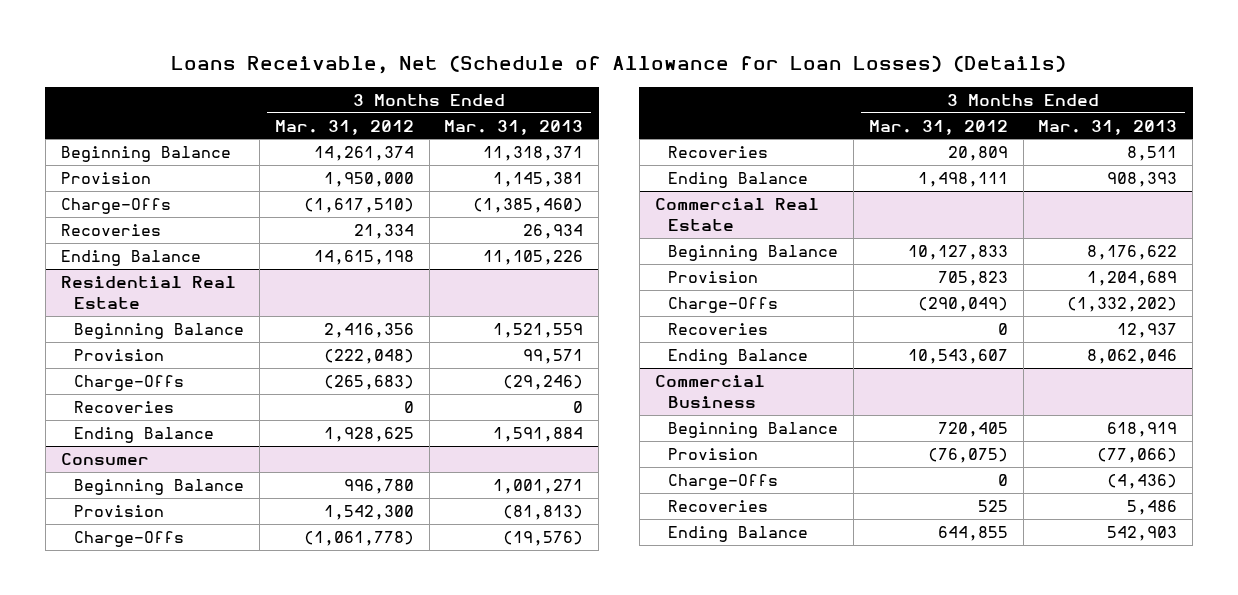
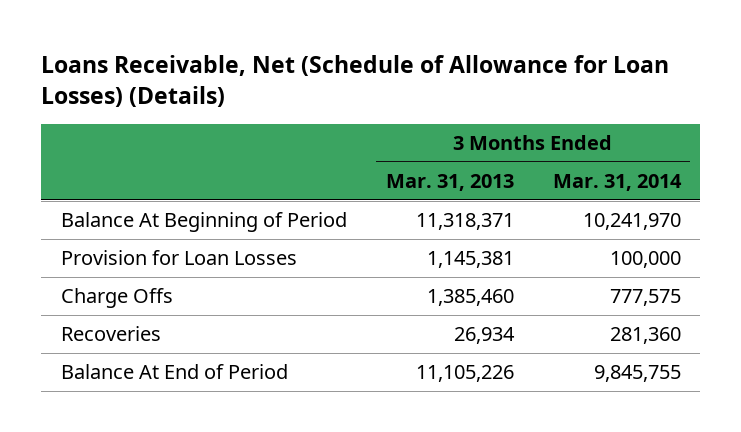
- | 3 Months Ended Mar. 31, 2012 | 3 Months Ended Mar. 31, 2013
+ | 3 Months Ended Mar. 31, 2013 | 3 Months Ended Mar. 31, 2014
- Beginning Balance | 14,261,374 | 11,318,371
- Provision | 1,950,000 | 1,145,381
- Charge-Offs | (1,617,510) | (1,385,460)
+ Balance At Beginning of Period | 11,318,371 | 10,241,970
+ Provision for Loan Losses | 1,145,381 | 100,000
+ Charge Offs | 1,385,460 | 777,575
- Ending Balance | 14,615,198 | 11,105,226
- Residential Real Estate
- Beginning Balance | 2,416,356 | 1,521,559
- Provision | (222,048) | 99,571
- Charge-Offs | (265,683) | (29,246)
- Recoveries | 0 | 0
- Ending Balance | 1,928,625 | 1,591,884
- Consumer
- Beginning Balance | 996,780 | 1,001,271
- Provision | 1,542,300 | (81,813)
- Charge-Offs | (1,061,778) | (19,576)
- Recoveries | 20,809 | 8,511
- Ending Balance | 1,498,111 | 908,393
- Commercial Real Estate
- Beginning Balance | 10,127,833 | 8,176,622
- Provision | 705,823 | 1,204,689
- Charge-Offs | (290,049) | (1,332,202)
- Recoveries | 0 | 12,937
- Ending Balance | 10,543,607 | 8,062,046
- Commercial Business
- Beginning Balance | 720,405 | 618,919
- Provision | (76,075) | (77,066)
- Charge-Offs | 0 | (4,436)
- Recoveries | 525 | 5,486
- Ending Balance | 644,855 | 542,903
+ Balance At End of Period | 11,105,226 | 9,845,755

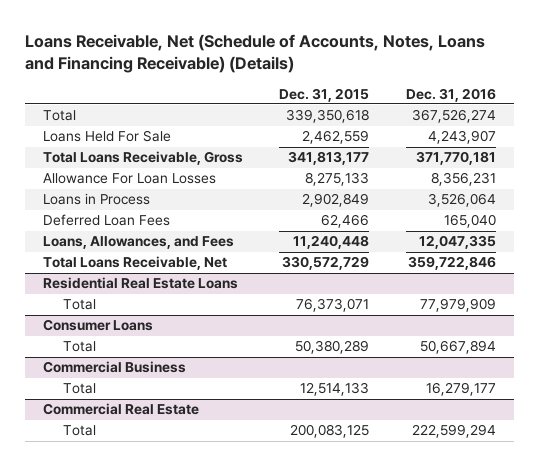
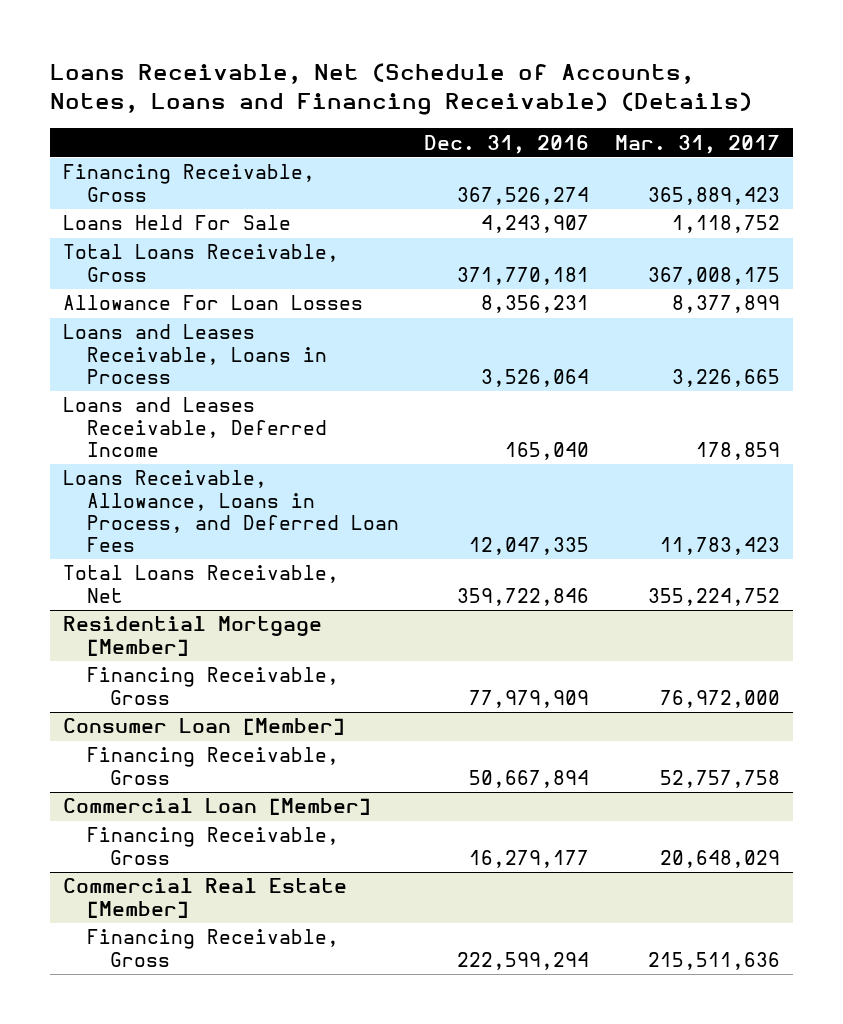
- | Dec. 31, 2015 | Dec. 31, 2016
+ | Dec. 31, 2016 | Mar. 31, 2017
- Total | 339,350,618 | 367,526,274
+ Financing Receivable, Gross | 367,526,274 | 365,889,423
- Loans in Process | 2,902,849 | 3,526,064
- Deferred Loan Fees | 62,466 | 165,040
- Loans, Allowances, and Fees | 11,240,448 | 12,047,335
+ Loans and Leases Receivable, Loans in Process | 3,526,064 | 3,226,665
+ Loans and Leases Receivable, Deferred Income | 165,040 | 178,859
+ Loans Receivable, Allowance, Loans in Process, and Deferred Loan Fees | 12,047,335 | 11,783,423
- Residential Real Estate Loans
- Total | 76,373,071 | 77,979,909
- Consumer Loans
- Total | 50,380,289 | 50,667,894
- Commercial Business
- Total | 12,514,133 | 16,279,177
- Commercial Real Estate
- Total | 200,083,125 | 222,599,294
+ Residential Mortgage [Member]
+ Financing Receivable, Gross | 77,979,909 | 76,972,000
+ Consumer Loan [Member]
+ Financing Receivable, Gross | 50,667,894 | 52,757,758
+ Commercial Loan [Member]
+ Financing Receivable, Gross | 16,279,177 | 20,648,029
+ Commercial Real Estate [Member]
+ Financing Receivable, Gross | 222,599,294 | 215,511,636

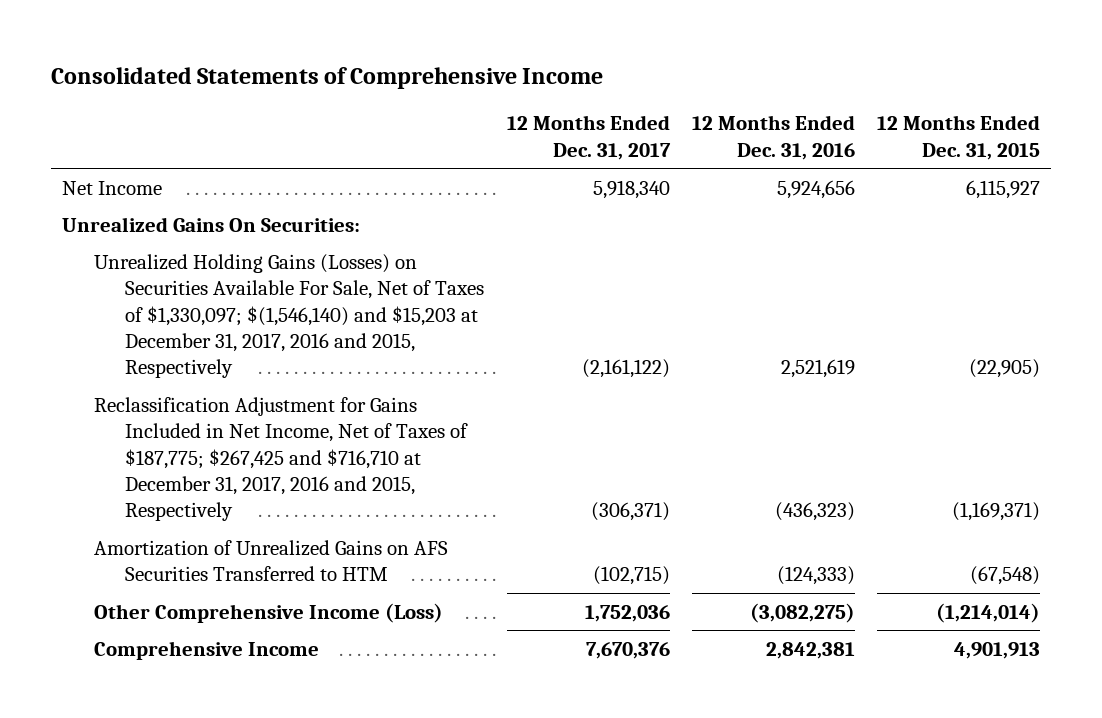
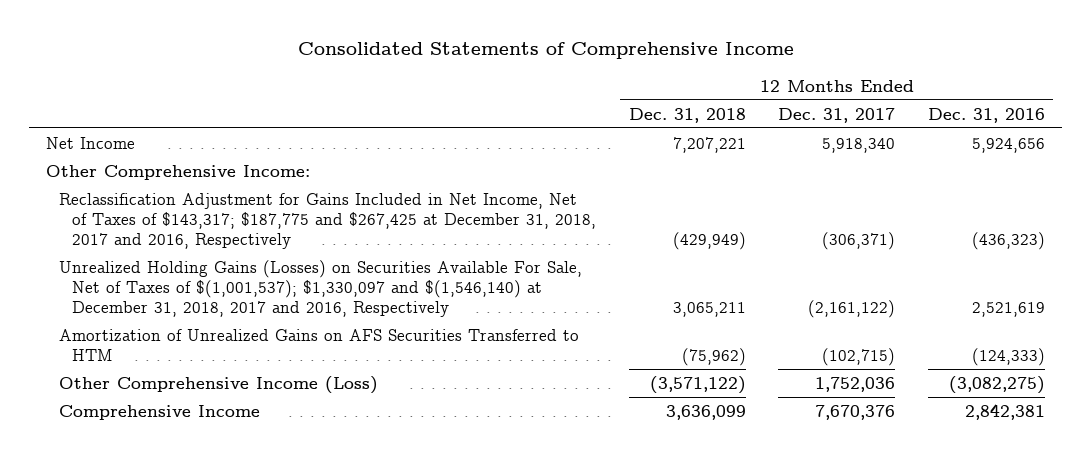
- | 12 Months Ended Dec. 31, 2017 | 12 Months Ended Dec. 31, 2016 | 12 Months Ended Dec. 31, 2015
+ | 12 Months Ended Dec. 31, 2018 | 12 Months Ended Dec. 31, 2017 | 12 Months Ended Dec. 31, 2016
- Unrealized Gains On Securities:
- Unrealized Holding Gains (Losses) on Securities Available For Sale, Net of Taxes of $1,330,097; $(1,546,140) and $15,203 at December 31, 2017, 2016 and 2015, Respectively | (2,161,122) | 2,521,619 | (22,905)
- Reclassification Adjustment for Gains Included in Net Income, Net of Taxes of $187,775; $267,425 and $716,710 at December 31, 2017, 2016 and 2015, Respectively | (306,371) | (436,323) | (1,169,371)
+ Other Comprehensive Income:
+ Reclassification Adjustment for Gains Included in Net Income, Net of Taxes of $143,317; $187,775 and $267,425 at December 31, 2018, 2017 and 2016, Respectively | (429,949) | (306,371) | (436,323)
+ Unrealized Holding Gains (Losses) on Securities Available For Sale, Net of Taxes of $(1,001,537); $1,330,097 and $(1,546,140) at December 31, 2018, 2017 and 2016, Respectively | 3,065,211 | (2,161,122) | 2,521,619

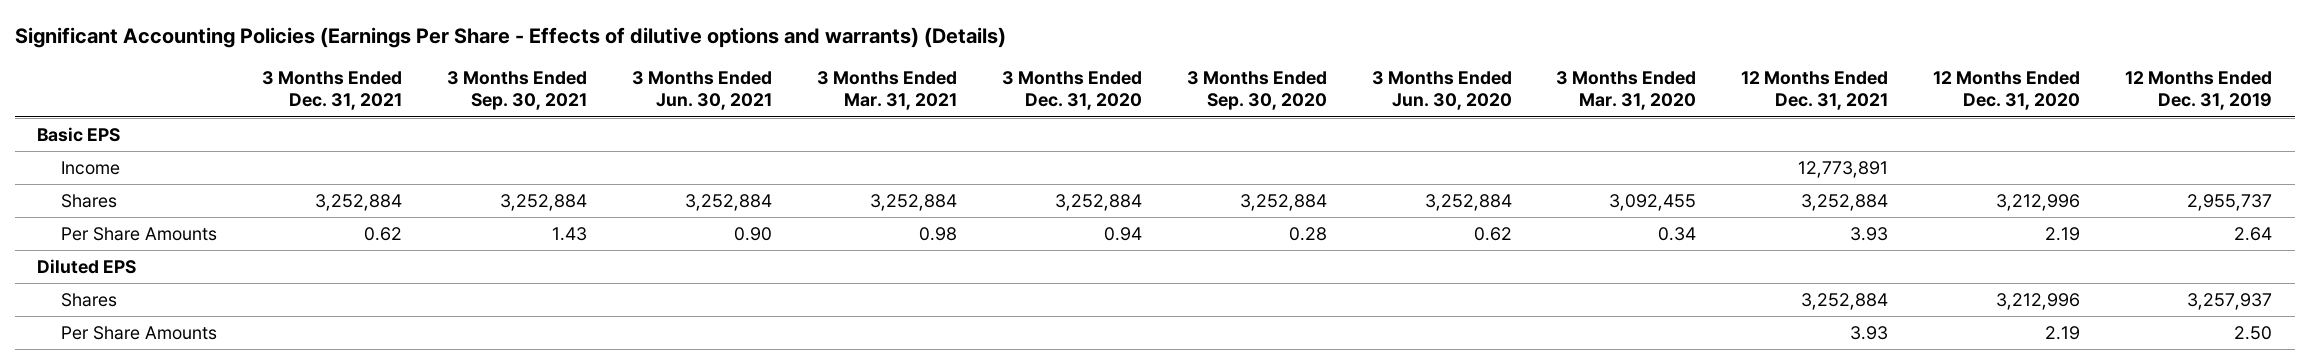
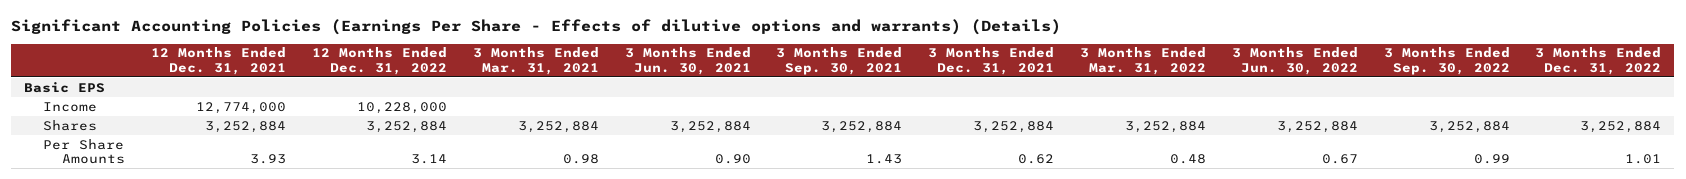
- | 3 Months Ended Dec. 31, 2021 | 3 Months Ended Sep. 30, 2021 | 3 Months Ended Jun. 30, 2021 | 3 Months Ended Mar. 31, 2021 | 3 Months Ended Dec. 31, 2020 | 3 Months Ended Sep. 30, 2020 | 3 Months Ended Jun. 30, 2020 | 3 Months Ended Mar. 31, 2020 | 12 Months Ended Dec. 31, 2021 | 12 Months Ended Dec. 31, 2020 | 12 Months Ended Dec. 31, 2019
+ | 12 Months Ended Dec. 31, 2021 | 12 Months Ended Dec. 31, 2022 | 3 Months Ended Mar. 31, 2021 | 3 Months Ended Jun. 30, 2021 | 3 Months Ended Sep. 30, 2021 | 3 Months Ended Dec. 31, 2021 | 3 Months Ended Mar. 31, 2022 | 3 Months Ended Jun. 30, 2022 | 3 Months Ended Sep. 30, 2022 | 3 Months Ended Dec. 31, 2022
- Income | | | | | | | | | 12,773,891 | |
+ Income | 12,774,000 | 10,228,000 | | | | | | | |
- Diluted EPS
- Shares | | | | | | | | | 3,252,884 | 3,212,996 | 3,257,937
- Per Share Amounts | | | | | | | | | 3.93 | 2.19 | 2.50

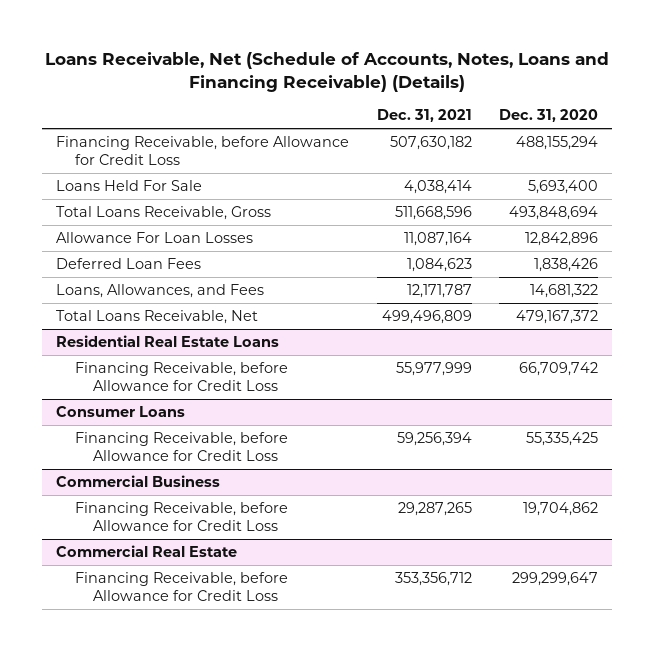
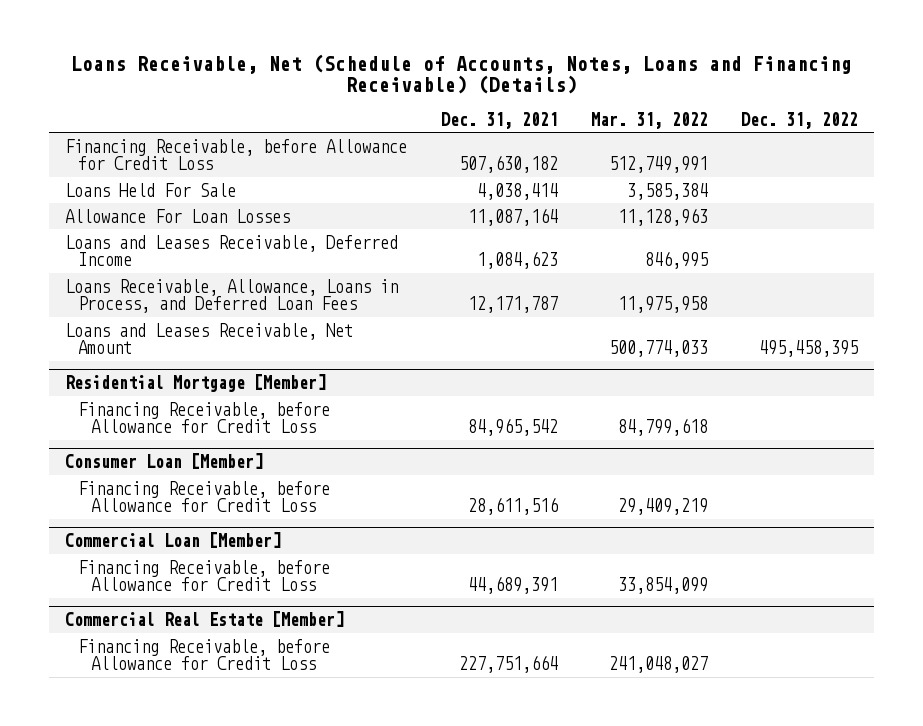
- | Dec. 31, 2021 | Dec. 31, 2020
+ | Dec. 31, 2021 | Mar. 31, 2022 | Dec. 31, 2022
- Total Loans Receivable, Gross | 511,668,596 | 493,848,694
- Deferred Loan Fees | 1,084,623 | 1,838,426
- Loans, Allowances, and Fees | 12,171,787 | 14,681,322
- Total Loans Receivable, Net | 499,496,809 | 479,167,372
- Residential Real Estate Loans
- Financing Receivable, before Allowance for Credit Loss | 55,977,999 | 66,709,742
- Consumer Loans
- Financing Receivable, before Allowance for Credit Loss | 59,256,394 | 55,335,425
- Commercial Business
- Financing Receivable, before Allowance for Credit Loss | 29,287,265 | 19,704,862
- Commercial Real Estate
- Financing Receivable, before Allowance for Credit Loss | 353,356,712 | 299,299,647
+ Loans and Leases Receivable, Deferred Income | 1,084,623 | 846,995 |
+ Loans Receivable, Allowance, Loans in Process, and Deferred Loan Fees | 12,171,787 | 11,975,958 |
+ Loans and Leases Receivable, Net Amount | | 500,774,033 | 495,458,395
+ Residential Mortgage [Member]
+ Financing Receivable, before Allowance for Credit Loss | 84,965,542 | 84,799,618 |
+ Consumer Loan [Member]
+ Financing Receivable, before Allowance for Credit Loss | 28,611,516 | 29,409,219 |
+ Commercial Loan [Member]
+ Financing Receivable, before Allowance for Credit Loss | 44,689,391 | 33,854,099 |
+ Commercial Real Estate [Member]
+ Financing Receivable, before Allowance for Credit Loss | 227,751,664 | 241,048,027 |

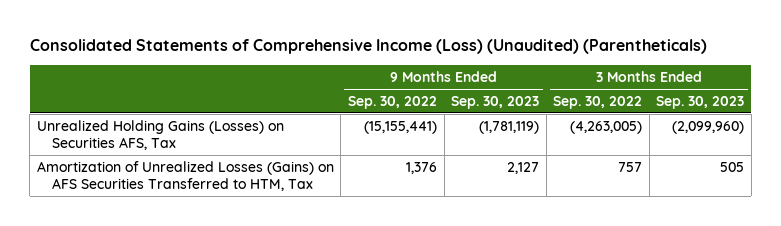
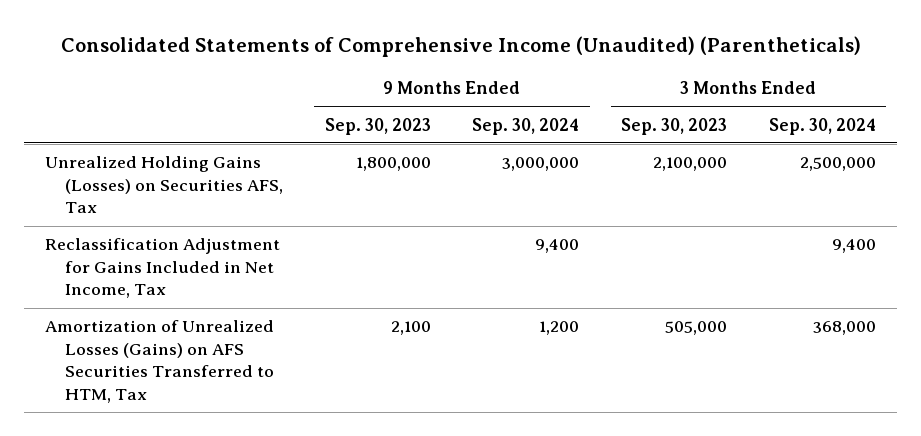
- Consolidated Statements of Comprehensive Income (Loss) (Unaudited) (Parentheticals)
+ Consolidated Statements of Comprehensive Income (Unaudited) (Parentheticals)
- | 9 Months Ended Sep. 30, 2022 | 9 Months Ended Sep. 30, 2023 | 3 Months Ended Sep. 30, 2022 | 3 Months Ended Sep. 30, 2023
+ | 9 Months Ended Sep. 30, 2023 | 9 Months Ended Sep. 30, 2024 | 3 Months Ended Sep. 30, 2023 | 3 Months Ended Sep. 30, 2024
- Unrealized Holding Gains (Losses) on Securities AFS, Tax | (15,155,441) | (1,781,119) | (4,263,005) | (2,099,960)
- Amortization of Unrealized Losses (Gains) on AFS Securities Transferred to HTM, Tax | 1,376 | 2,127 | 757 | 505
+ Unrealized Holding Gains (Losses) on Securities AFS, Tax | 1,800,000 | 3,000,000 | 2,100,000 | 2,500,000
+ Reclassification Adjustment for Gains Included in Net Income, Tax | | 9,400 | | 9,400
+ Amortization of Unrealized Losses (Gains) on AFS Securities Transferred to HTM, Tax | 2,100 | 1,200 | 505,000 | 368,000

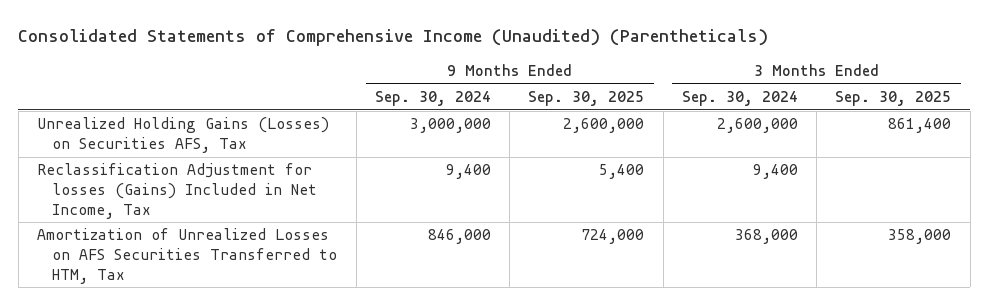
- | 9 Months Ended Sep. 30, 2023 | 9 Months Ended Sep. 30, 2024 | 3 Months Ended Sep. 30, 2023 | 3 Months Ended Sep. 30, 2024
+ | 9 Months Ended Sep. 30, 2024 | 9 Months Ended Sep. 30, 2025 | 3 Months Ended Sep. 30, 2024 | 3 Months Ended Sep. 30, 2025
- Unrealized Holding Gains (Losses) on Securities AFS, Tax | 1,800,000 | 3,000,000 | 2,100,000 | 2,500,000
- Reclassification Adjustment for Gains Included in Net Income, Tax | | 9,400 | | 9,400
- Amortization of Unrealized Losses (Gains) on AFS Securities Transferred to HTM, Tax | 2,100 | 1,200 | 505,000 | 368,000
+ Unrealized Holding Gains (Losses) on Securities AFS, Tax | 3,000,000 | 2,600,000 | 2,600,000 | 861,400
+ Reclassification Adjustment for losses (Gains) Included in Net Income, Tax | 9,400 | 5,400 | 9,400 |
+ Amortization of Unrealized Losses on AFS Securities Transferred to HTM, Tax | 846,000 | 724,000 | 368,000 | 358,000

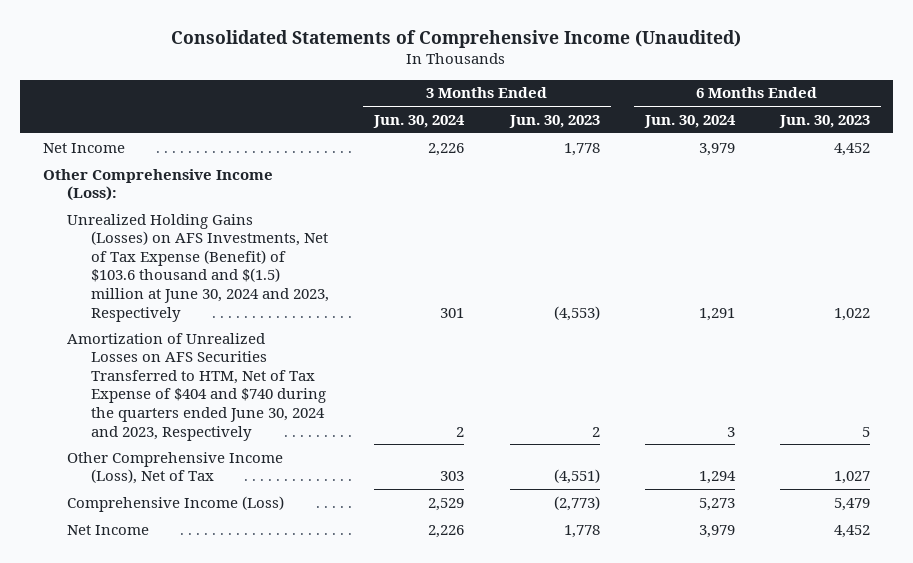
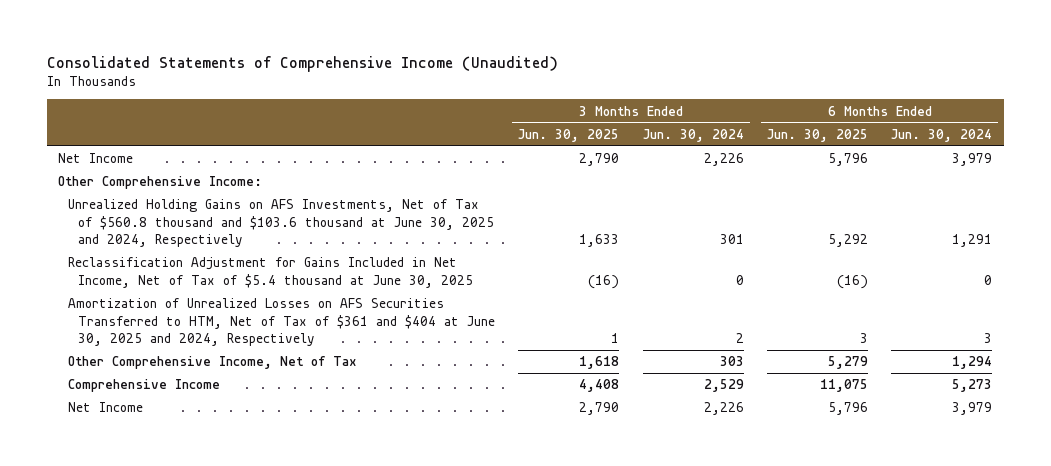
- | 3 Months Ended Jun. 30, 2024 | 3 Months Ended Jun. 30, 2023 | 6 Months Ended Jun. 30, 2024 | 6 Months Ended Jun. 30, 2023
+ | 3 Months Ended Jun. 30, 2025 | 3 Months Ended Jun. 30, 2024 | 6 Months Ended Jun. 30, 2025 | 6 Months Ended Jun. 30, 2024
- Other Comprehensive Income (Loss):
- Unrealized Holding Gains (Losses) on AFS Investments, Net of Tax Expense (Benefit) of $103.6 thousand and $(1.5) million at June 30, 2024 and 2023, Respectively | 301 | (4,553) | 1,291 | 1,022
- Amortization of Unrealized Losses on AFS Securities Transferred to HTM, Net of Tax Expense of $404 and $740 during the quarters ended June 30, 2024 and 2023, Respectively | 2 | 2 | 3 | 5
- Other Comprehensive Income (Loss), Net of Tax | 303 | (4,551) | 1,294 | 1,027
- Comprehensive Income (Loss) | 2,529 | (2,773) | 5,273 | 5,479
+ Other Comprehensive Income:
+ Unrealized Holding Gains on AFS Investments, Net of Tax of $560.8 thousand and $103.6 thousand at June 30, 2025 and 2024, Respectively | 1,633 | 301 | 5,292 | 1,291
+ Reclassification Adjustment for Gains Included in Net Income, Net of Tax of $5.4 thousand at June 30, 2025 | (16) | 0 | (16) | 0
+ Amortization of Unrealized Losses on AFS Securities Transferred to HTM, Net of Tax of $361 and $404 at June 30, 2025 and 2024, Respectively | 1 | 2 | 3 | 3
+ Other Comprehensive Income, Net of Tax | 1,618 | 303 | 5,279 | 1,294
+ Comprehensive Income | 4,408 | 2,529 | 11,075 | 5,273

